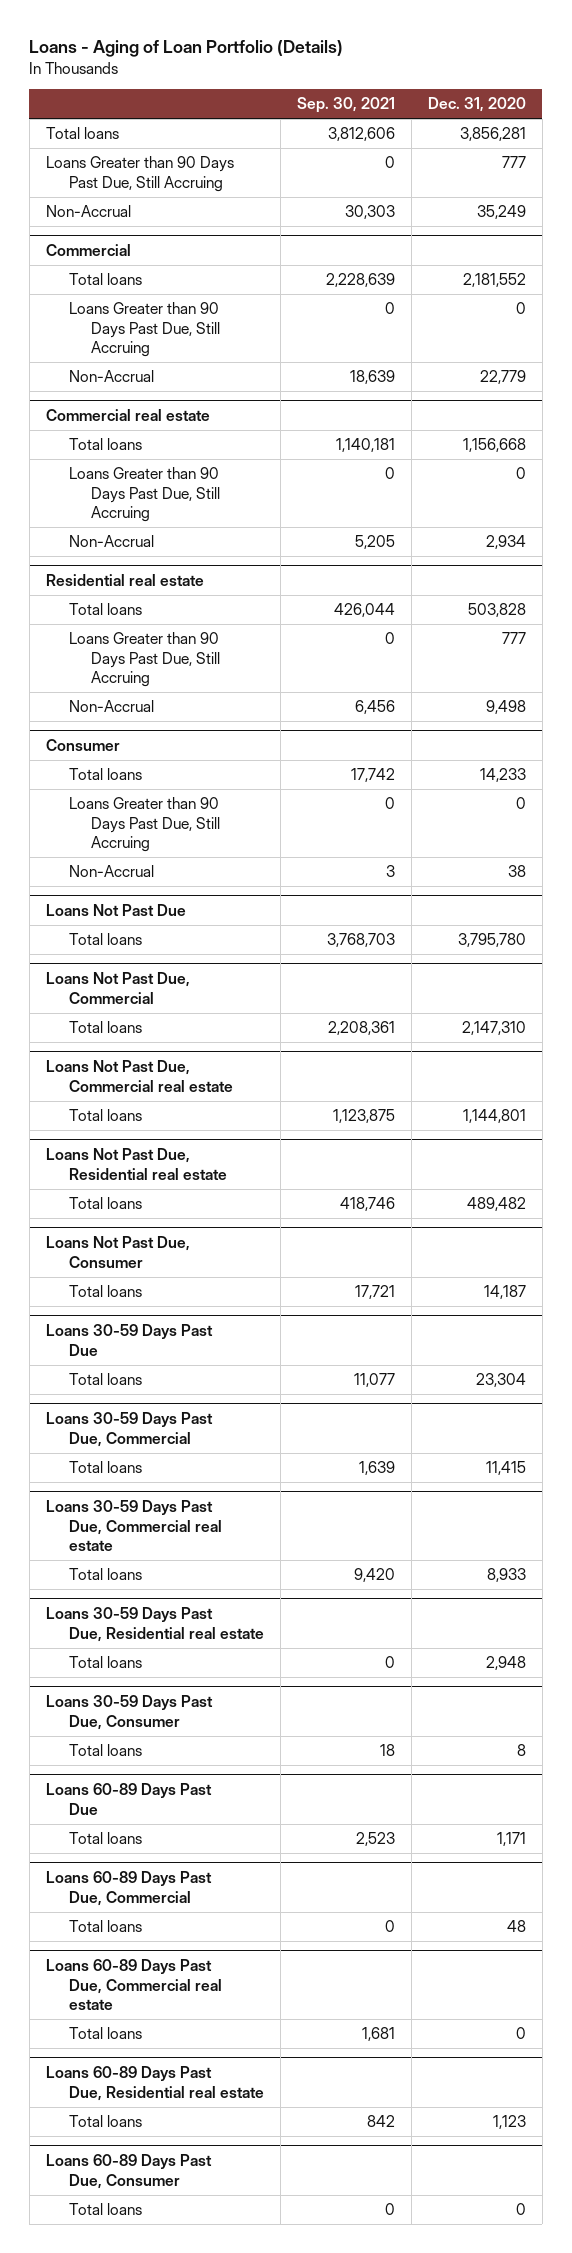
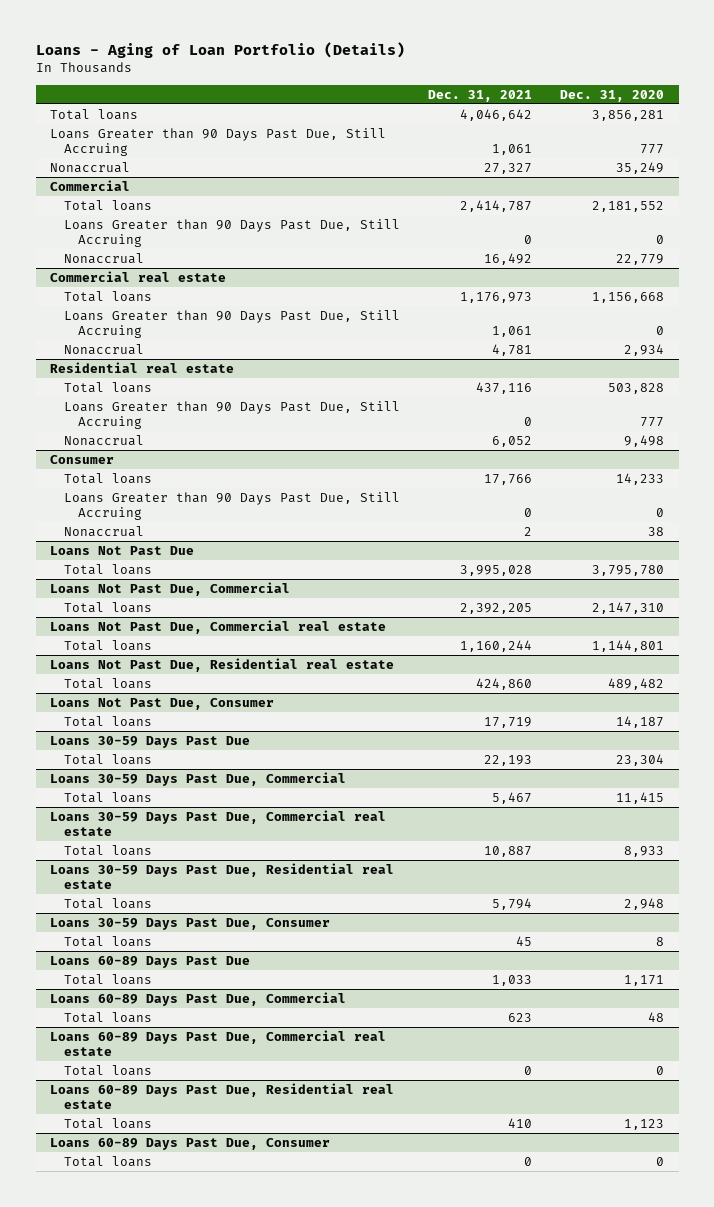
- | Sep. 30, 2021 | Dec. 31, 2020
+ | Dec. 31, 2021 | Dec. 31, 2020
- Non-Accrual | 30,303 | 35,249
+ Nonaccrual | 27,327 | 35,249
@ Commercial
- Non-Accrual | 18,639 | 22,779
+ Nonaccrual | 16,492 | 22,779
@ Commercial real estate
- Non-Accrual | 5,205 | 2,934
+ Nonaccrual | 4,781 | 2,934
@ Residential real estate
- Non-Accrual | 6,456 | 9,498
+ Nonaccrual | 6,052 | 9,498
@ Consumer
- Non-Accrual | 3 | 38
+ Nonaccrual | 2 | 38

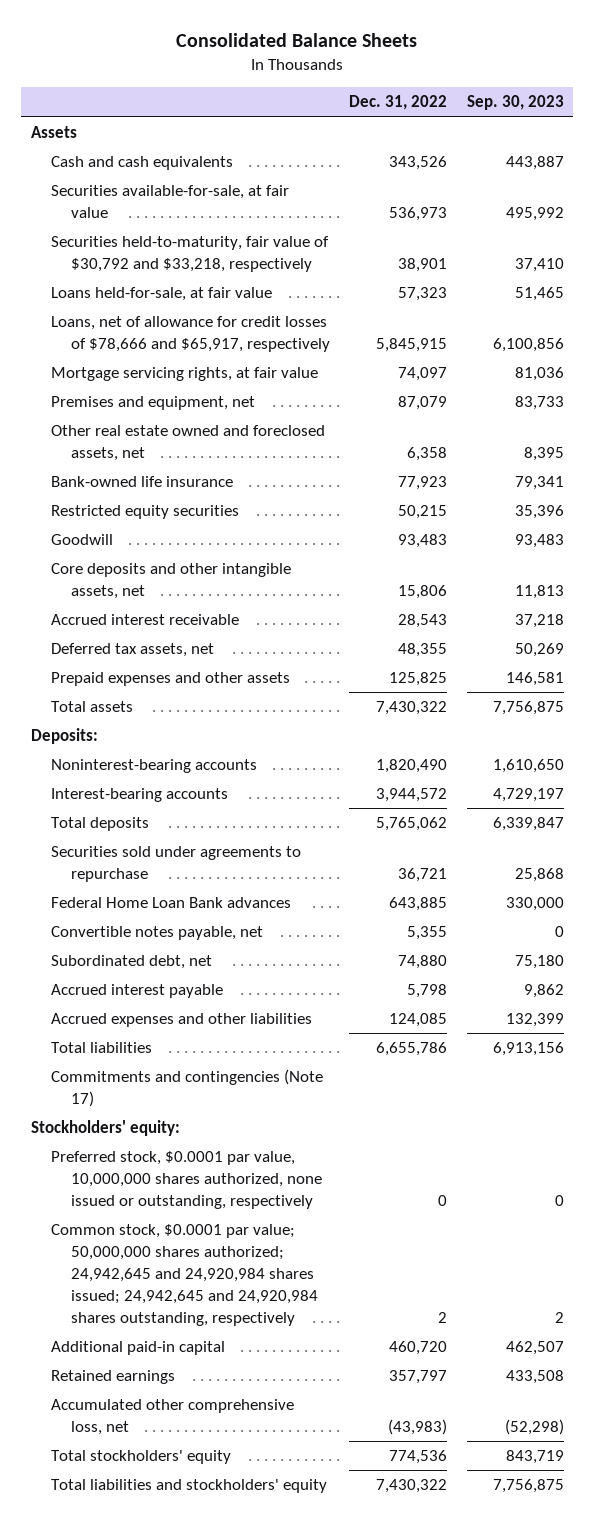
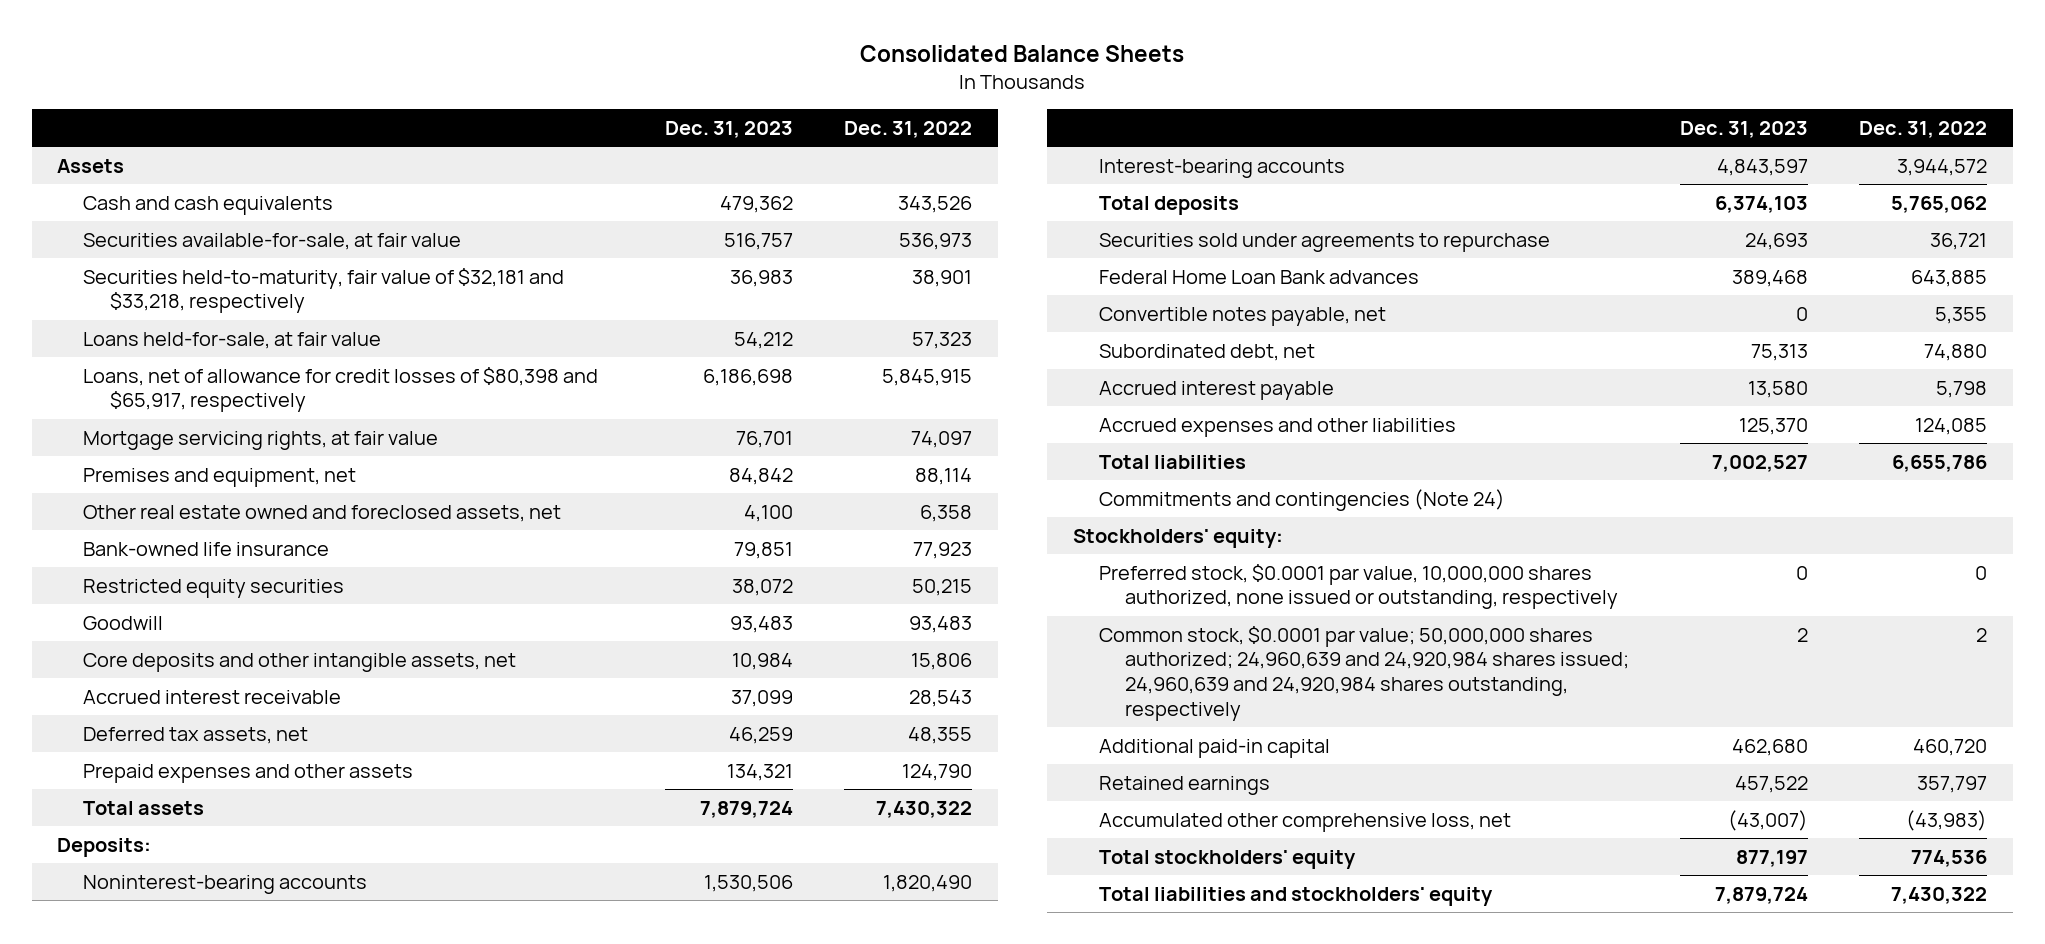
- | Dec. 31, 2022 | Sep. 30, 2023
+ | Dec. 31, 2023 | Dec. 31, 2022
- Securities held-to-maturity, fair value of $30,792 and $33,218, respectively | 38,901 | 37,410
+ Securities held-to-maturity, fair value of $32,181 and $33,218, respectively | 36,983 | 38,901
- Loans, net of allowance for credit losses of $78,666 and $65,917, respectively | 5,845,915 | 6,100,856
+ Loans, net of allowance for credit losses of $80,398 and $65,917, respectively | 6,186,698 | 5,845,915
- Premises and equipment, net | 87,079 | 83,733
+ Premises and equipment, net | 84,842 | 88,114
- Prepaid expenses and other assets | 125,825 | 146,581
+ Prepaid expenses and other assets | 134,321 | 124,790
- Commitments and contingencies (Note 17)
+ Commitments and contingencies (Note 24)
- Common stock, $0.0001 par value; 50,000,000 shares authorized; 24,942,645 and 24,920,984 shares issued; 24,942,645 and 24,920,984 shares outstanding, respectively | 2 | 2
+ Common stock, $0.0001 par value; 50,000,000 shares authorized; 24,960,639 and 24,920,984 shares issued; 24,960,639 and 24,920,984 shares outstanding, respectively | 2 | 2

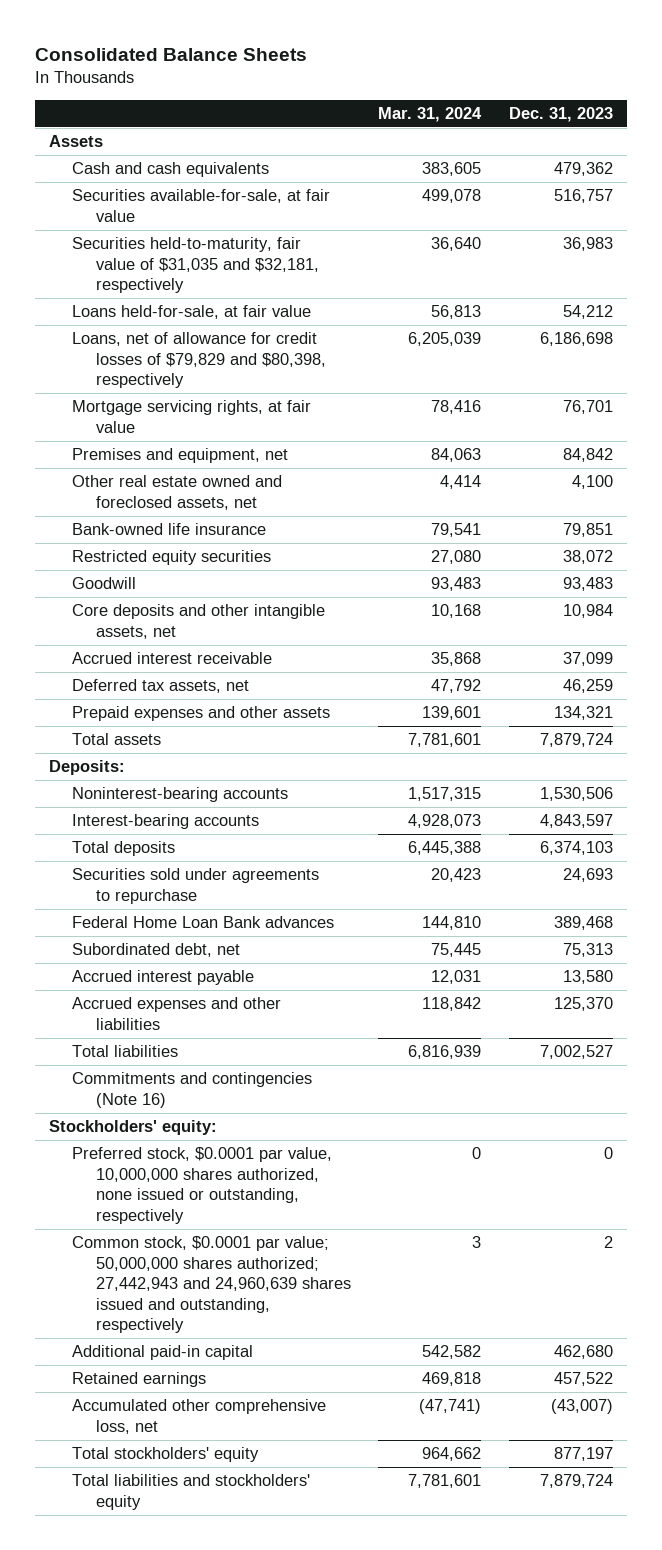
- | Dec. 31, 2023 | Dec. 31, 2022
+ | Mar. 31, 2024 | Dec. 31, 2023
- Securities held-to-maturity, fair value of $32,181 and $33,218, respectively | 36,983 | 38,901
+ Securities held-to-maturity, fair value of $31,035 and $32,181, respectively | 36,640 | 36,983
- Loans, net of allowance for credit losses of $80,398 and $65,917, respectively | 6,186,698 | 5,845,915
+ Loans, net of allowance for credit losses of $79,829 and $80,398, respectively | 6,205,039 | 6,186,698
- Convertible notes payable, net | 0 | 5,355
- Commitments and contingencies (Note 24)
+ Commitments and contingencies (Note 16)
- Common stock, $0.0001 par value; 50,000,000 shares authorized; 24,960,639 and 24,920,984 shares issued; 24,960,639 and 24,920,984 shares outstanding, respectively | 2 | 2
+ Common stock, $0.0001 par value; 50,000,000 shares authorized; 27,442,943 and 24,960,639 shares issued and outstanding, respectively | 3 | 2

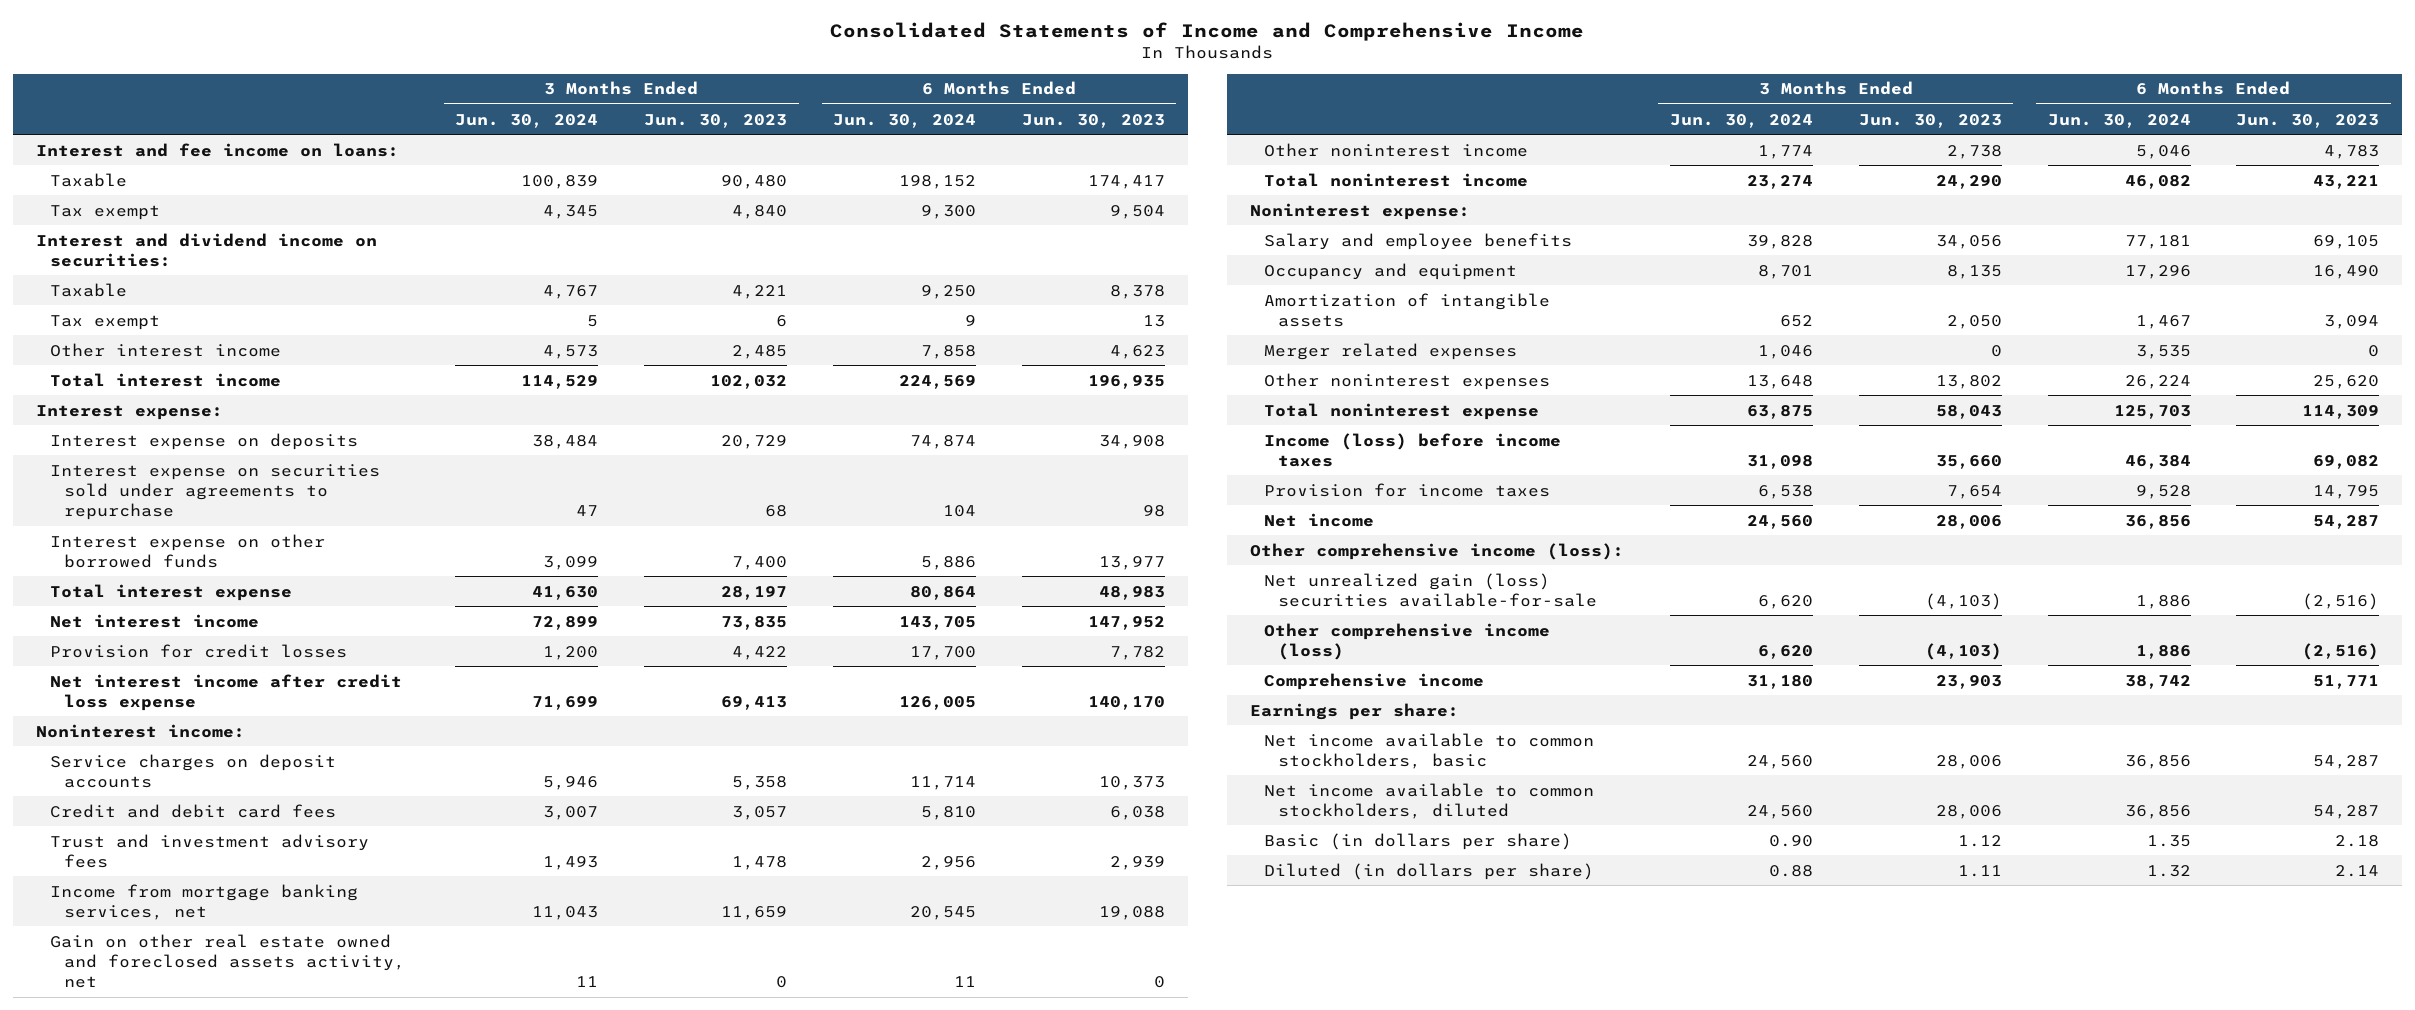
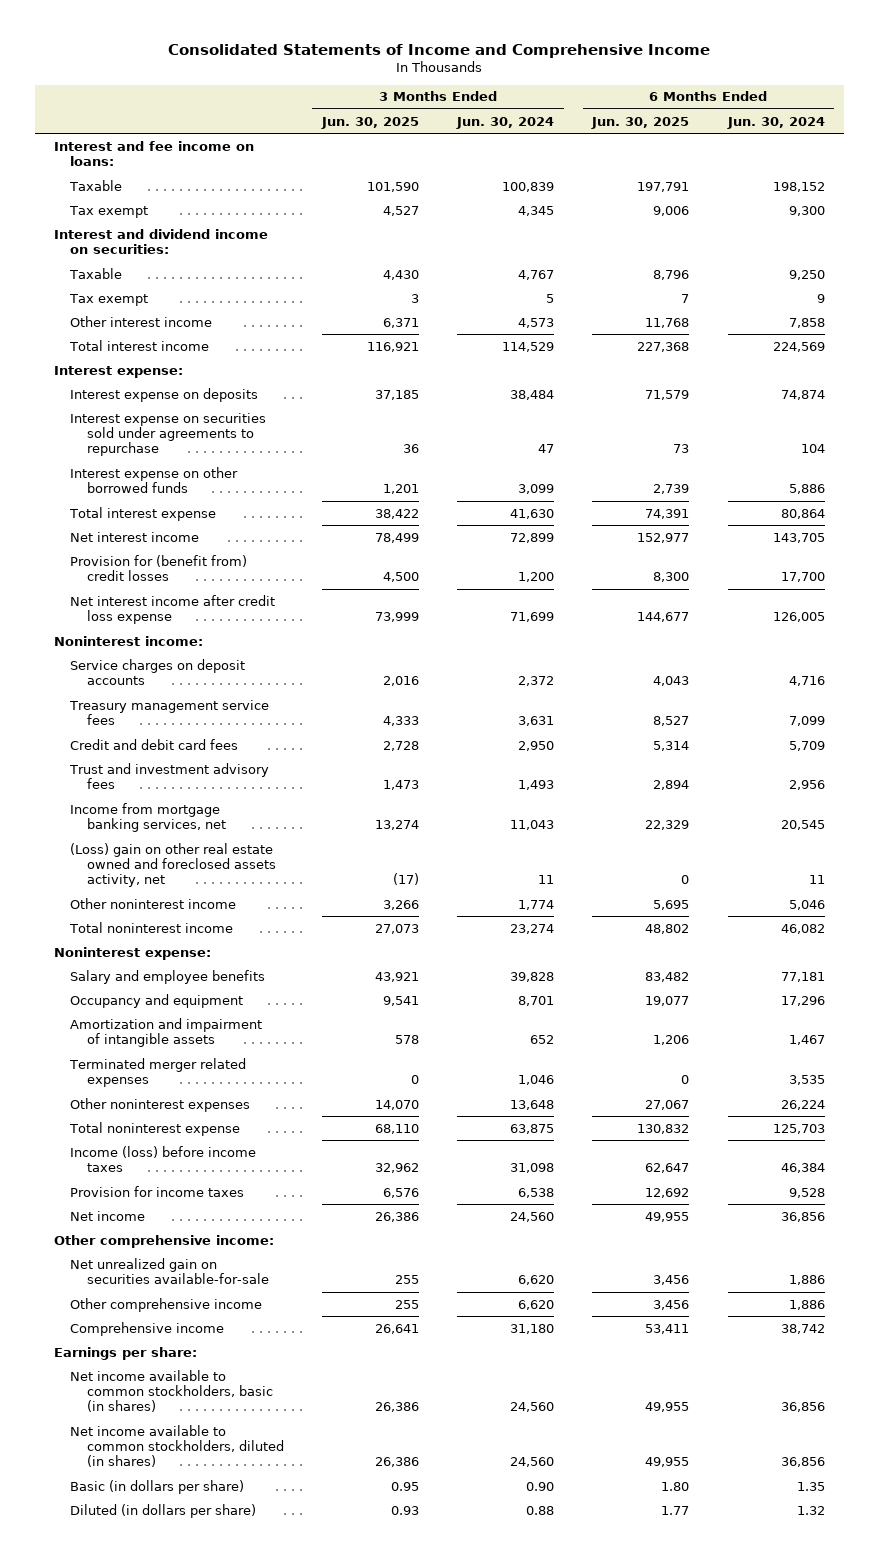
- | 3 Months Ended Jun. 30, 2024 | 3 Months Ended Jun. 30, 2023 | 6 Months Ended Jun. 30, 2024 | 6 Months Ended Jun. 30, 2023
+ | 3 Months Ended Jun. 30, 2025 | 3 Months Ended Jun. 30, 2024 | 6 Months Ended Jun. 30, 2025 | 6 Months Ended Jun. 30, 2024
- Provision for credit losses | 1,200 | 4,422 | 17,700 | 7,782
+ Provision for (benefit from) credit losses | 4,500 | 1,200 | 8,300 | 17,700
- Service charges on deposit accounts | 5,946 | 5,358 | 11,714 | 10,373
- Credit and debit card fees | 3,007 | 3,057 | 5,810 | 6,038
+ Service charges on deposit accounts | 2,016 | 2,372 | 4,043 | 4,716
+ Treasury management service fees | 4,333 | 3,631 | 8,527 | 7,099
+ Credit and debit card fees | 2,728 | 2,950 | 5,314 | 5,709
- Gain on other real estate owned and foreclosed assets activity, net | 11 | 0 | 11 | 0
+ (Loss) gain on other real estate owned and foreclosed assets activity, net | (17) | 11 | 0 | 11
- Amortization of intangible assets | 652 | 2,050 | 1,467 | 3,094
- Merger related expenses | 1,046 | 0 | 3,535 | 0
+ Amortization and impairment of intangible assets | 578 | 652 | 1,206 | 1,467
+ Terminated merger related expenses | 0 | 1,046 | 0 | 3,535
- Other comprehensive income (loss):
- Net unrealized gain (loss) securities available-for-sale | 6,620 | (4,103) | 1,886 | (2,516)
- Other comprehensive income (loss) | 6,620 | (4,103) | 1,886 | (2,516)
+ Other comprehensive income:
+ Net unrealized gain on securities available-for-sale | 255 | 6,620 | 3,456 | 1,886
+ Other comprehensive income | 255 | 6,620 | 3,456 | 1,886
- Net income available to common stockholders, basic | 24,560 | 28,006 | 36,856 | 54,287
- Net income available to common stockholders, diluted | 24,560 | 28,006 | 36,856 | 54,287
+ Net income available to common stockholders, basic (in shares) | 26,386 | 24,560 | 49,955 | 36,856
+ Net income available to common stockholders, diluted (in shares) | 26,386 | 24,560 | 49,955 | 36,856

